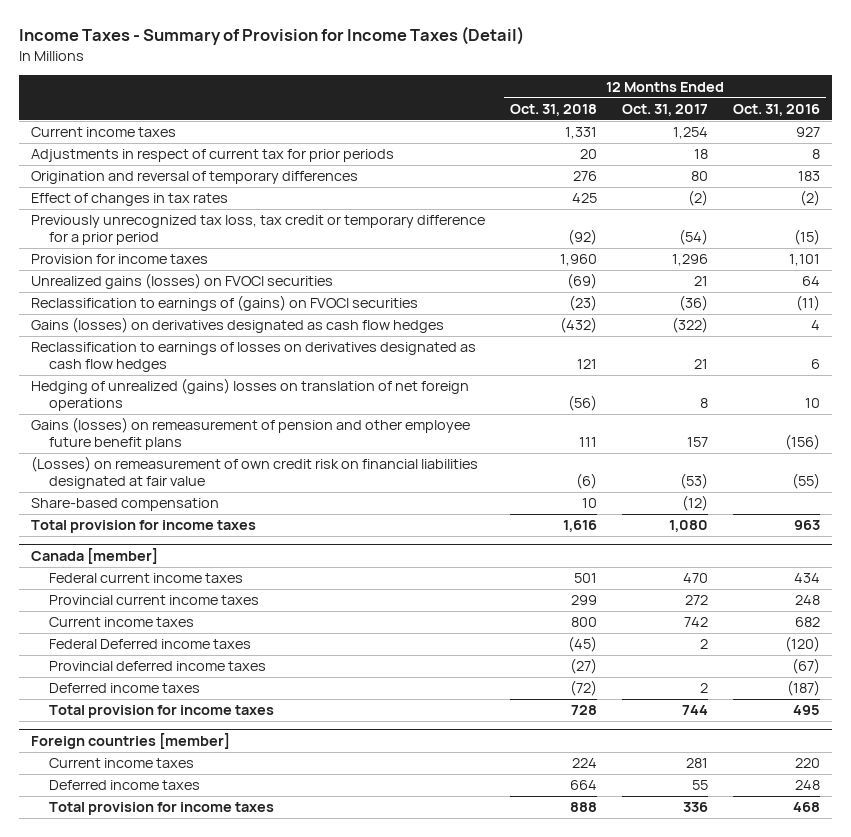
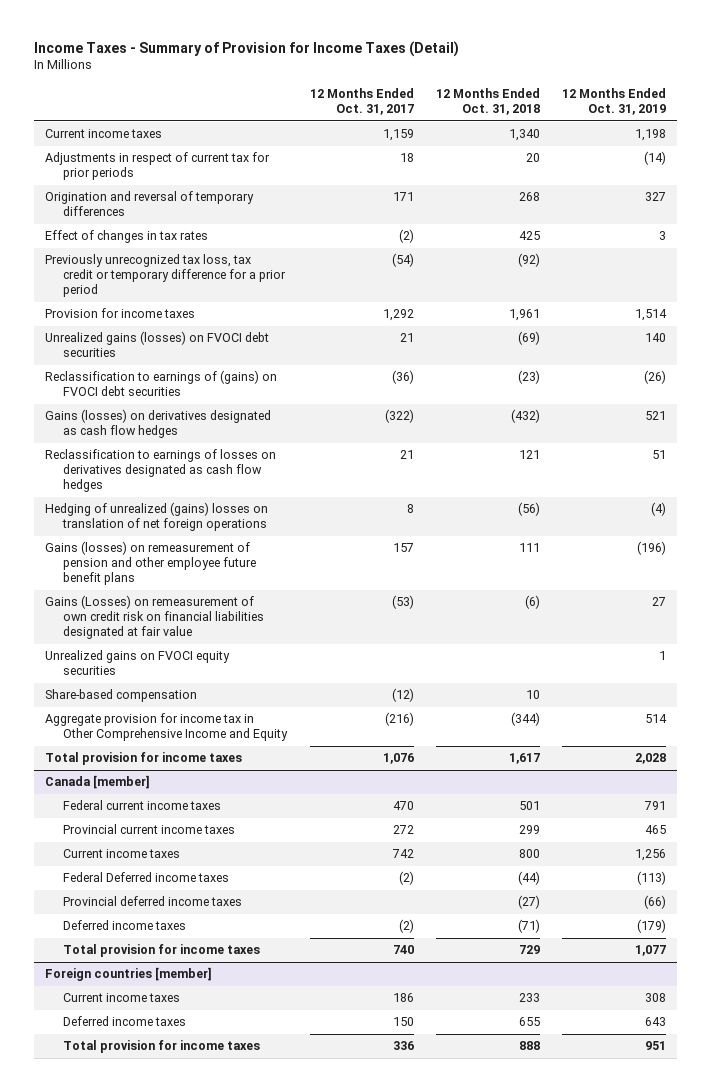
- | 12 Months Ended Oct. 31, 2018 | 12 Months Ended Oct. 31, 2017 | 12 Months Ended Oct. 31, 2016
+ | 12 Months Ended Oct. 31, 2017 | 12 Months Ended Oct. 31, 2018 | 12 Months Ended Oct. 31, 2019
- Current income taxes | 1,331 | 1,254 | 927
+ Current income taxes | 1,159 | 1,340 | 1,198
- Origination and reversal of temporary differences | 276 | 80 | 183
+ Origination and reversal of temporary differences | 171 | 268 | 327
- Provision for income taxes | 1,960 | 1,296 | 1,101
- Unrealized gains (losses) on FVOCI securities | (69) | 21 | 64
- Reclassification to earnings of (gains) on FVOCI securities | (23) | (36) | (11)
+ Provision for income taxes | 1,292 | 1,961 | 1,514
+ Unrealized gains (losses) on FVOCI debt securities | 21 | (69) | 140
+ Reclassification to earnings of (gains) on FVOCI debt securities | (36) | (23) | (26)
- (Losses) on remeasurement of own credit risk on financial liabilities designated at fair value | (6) | (53) | (55)
+ Gains (Losses) on remeasurement of own credit risk on financial liabilities designated at fair value | (53) | (6) | 27
+ Unrealized gains on FVOCI equity securities | | | 1
- Total provision for income taxes | 1,616 | 1,080 | 963
+ Aggregate provision for income tax in Other Comprehensive Income and Equity | (216) | (344) | 514
+ Total provision for income taxes | 1,076 | 1,617 | 2,028
@ Canada [member]
- Federal Deferred income taxes | (45) | 2 | (120)
+ Federal Deferred income taxes | (2) | (44) | (113)
- Deferred income taxes | (72) | 2 | (187)
- Total provision for income taxes | 728 | 744 | 495
+ Deferred income taxes | (2) | (71) | (179)
+ Total provision for income taxes | 740 | 729 | 1,077
@ Foreign countries [member]
- Current income taxes | 224 | 281 | 220
- Deferred income taxes | 664 | 55 | 248
+ Current income taxes | 186 | 233 | 308
+ Deferred income taxes | 150 | 655 | 643

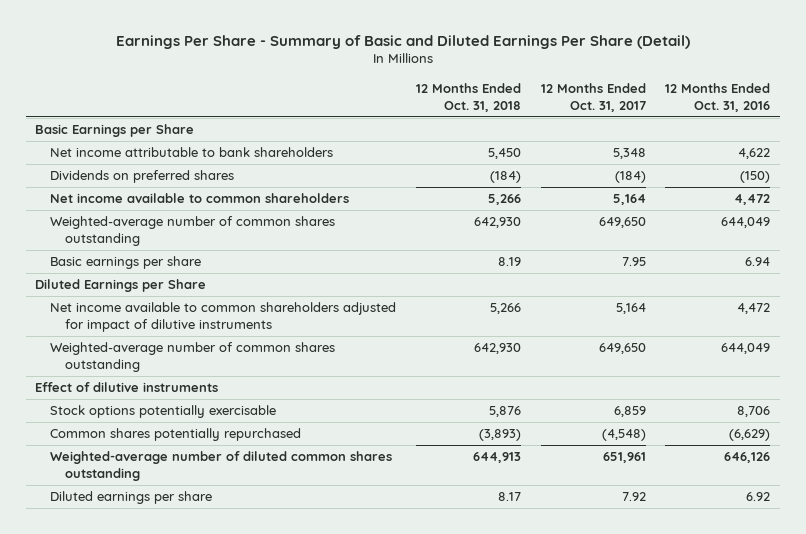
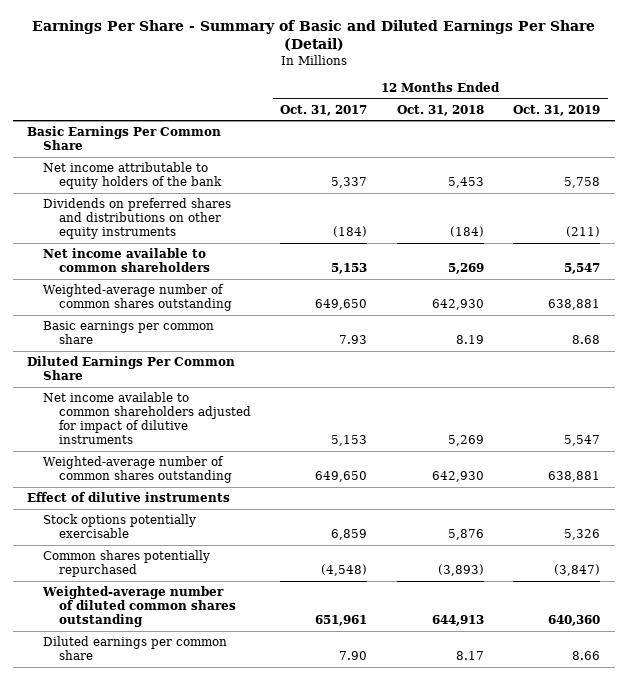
- | 12 Months Ended Oct. 31, 2018 | 12 Months Ended Oct. 31, 2017 | 12 Months Ended Oct. 31, 2016
+ | 12 Months Ended Oct. 31, 2017 | 12 Months Ended Oct. 31, 2018 | 12 Months Ended Oct. 31, 2019
- Basic Earnings per Share
- Net income attributable to bank shareholders | 5,450 | 5,348 | 4,622
- Dividends on preferred shares | (184) | (184) | (150)
- Net income available to common shareholders | 5,266 | 5,164 | 4,472
+ Basic Earnings Per Common Share
+ Net income attributable to equity holders of the bank | 5,337 | 5,453 | 5,758
+ Dividends on preferred shares and distributions on other equity instruments | (184) | (184) | (211)
+ Net income available to common shareholders | 5,153 | 5,269 | 5,547
- Basic earnings per share | 8.19 | 7.95 | 6.94
- Diluted Earnings per Share
- Net income available to common shareholders adjusted for impact of dilutive instruments | 5,266 | 5,164 | 4,472
+ Basic earnings per common share | 7.93 | 8.19 | 8.68
+ Diluted Earnings Per Common Share
+ Net income available to common shareholders adjusted for impact of dilutive instruments | 5,153 | 5,269 | 5,547
- Diluted earnings per share | 8.17 | 7.92 | 6.92
+ Diluted earnings per common share | 7.90 | 8.17 | 8.66

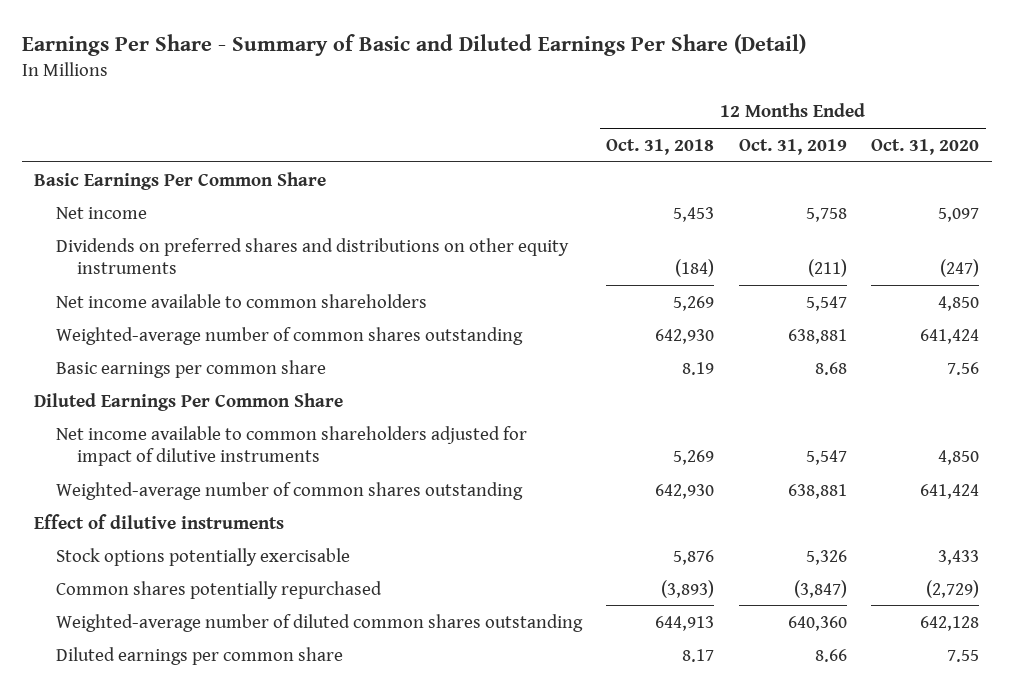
- | 12 Months Ended Oct. 31, 2017 | 12 Months Ended Oct. 31, 2018 | 12 Months Ended Oct. 31, 2019
+ | 12 Months Ended Oct. 31, 2018 | 12 Months Ended Oct. 31, 2019 | 12 Months Ended Oct. 31, 2020
- Net income attributable to equity holders of the bank | 5,337 | 5,453 | 5,758
+ Net income | 5,453 | 5,758 | 5,097

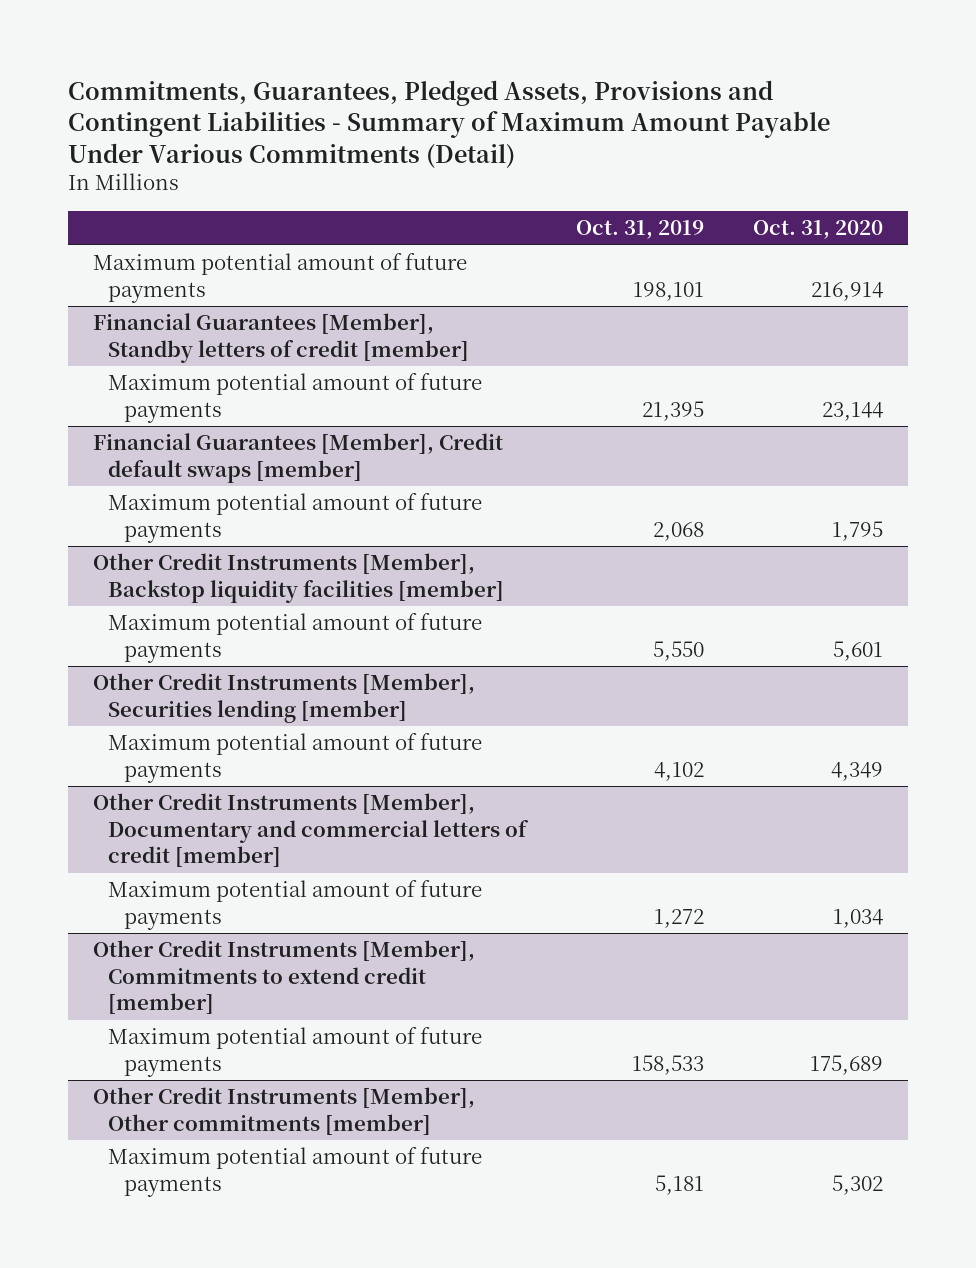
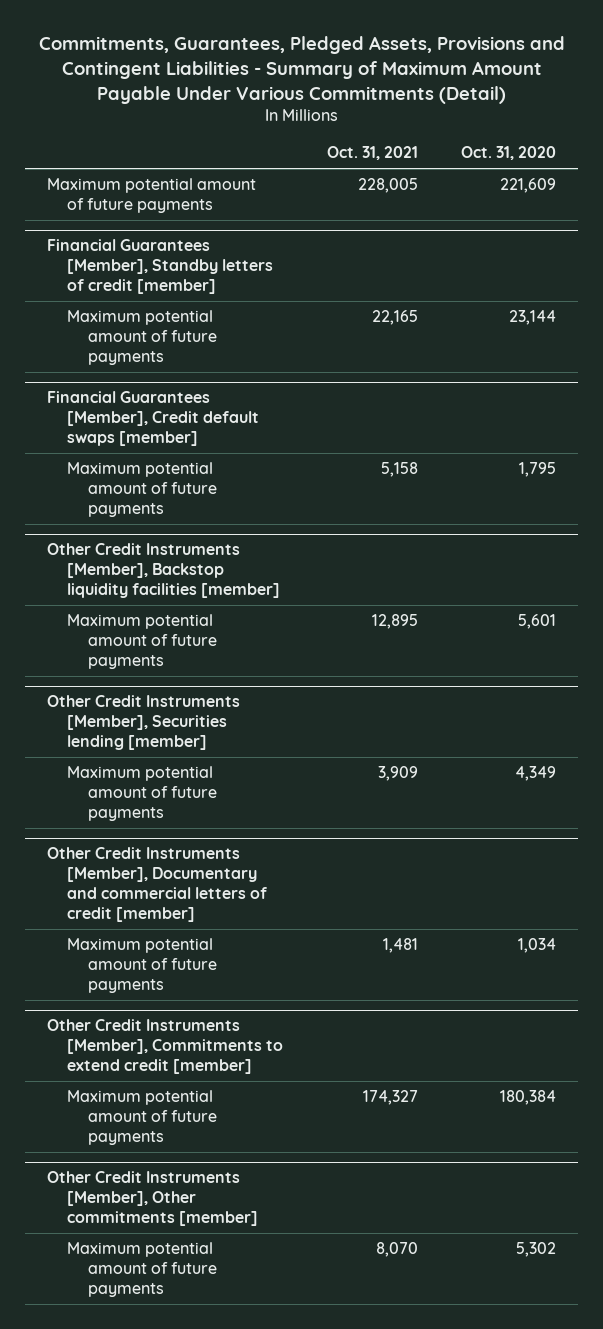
- | Oct. 31, 2019 | Oct. 31, 2020
+ | Oct. 31, 2021 | Oct. 31, 2020
- Maximum potential amount of future payments | 198,101 | 216,914
+ Maximum potential amount of future payments | 228,005 | 221,609
@ Other Credit Instruments [Member], Commitments to extend credit [member]
- Maximum potential amount of future payments | 158,533 | 175,689
+ Maximum potential amount of future payments | 174,327 | 180,384

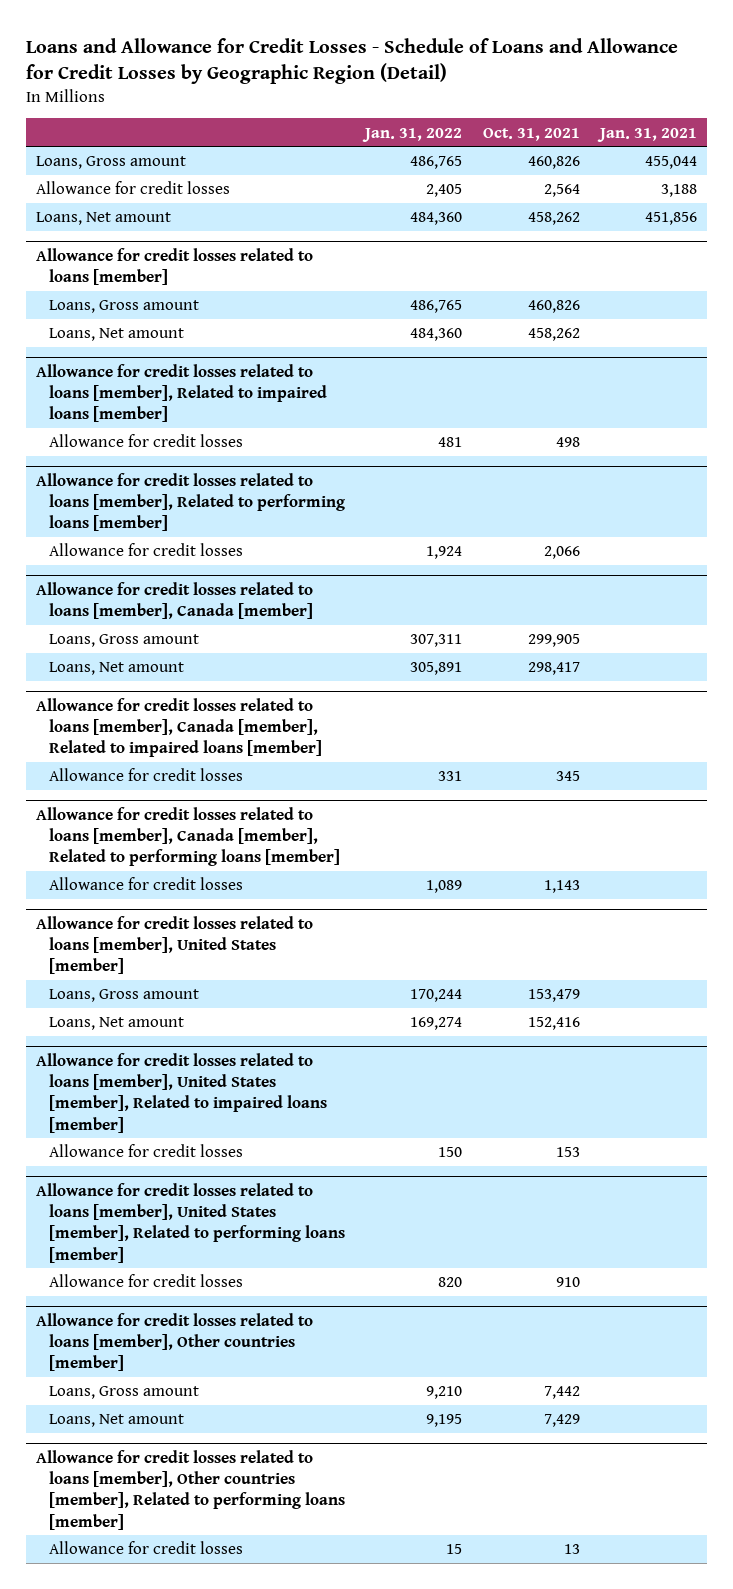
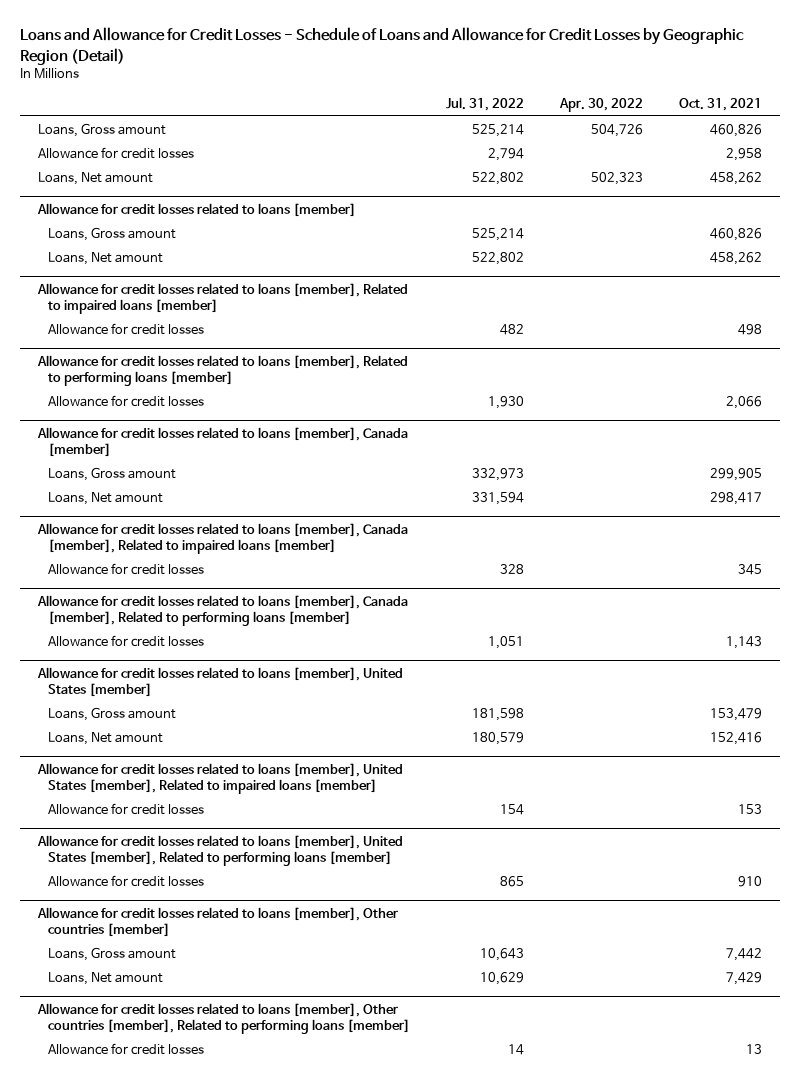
- | Jan. 31, 2022 | Oct. 31, 2021 | Jan. 31, 2021
+ | Jul. 31, 2022 | Apr. 30, 2022 | Oct. 31, 2021
- Allowance for credit losses | 2,405 | 2,564 | 3,188
+ Allowance for credit losses | 2,794 | | 2,958

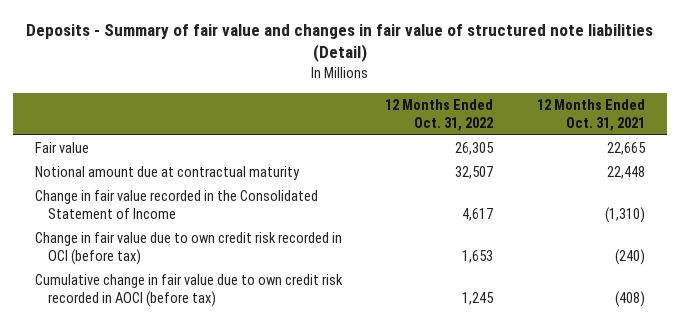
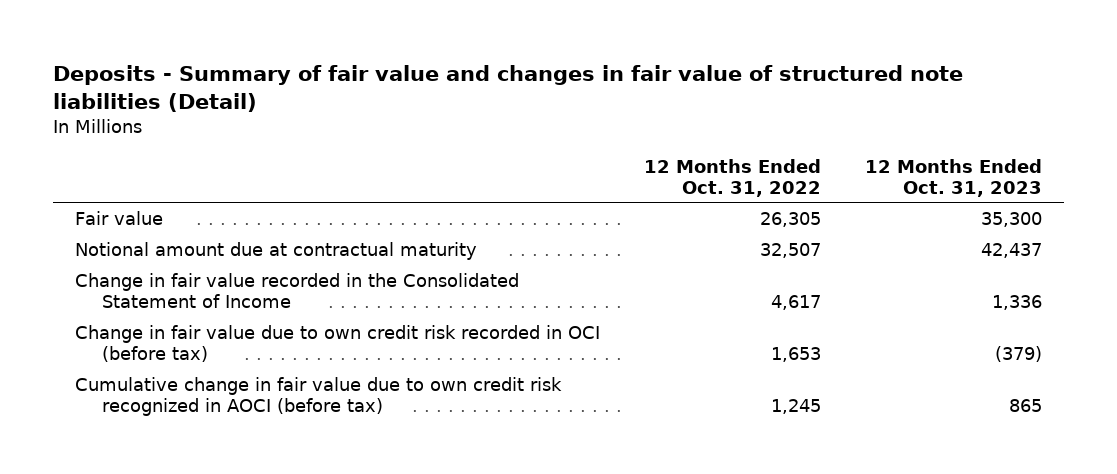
- | 12 Months Ended Oct. 31, 2022 | 12 Months Ended Oct. 31, 2021
+ | 12 Months Ended Oct. 31, 2022 | 12 Months Ended Oct. 31, 2023
- Cumulative change in fair value due to own credit risk recorded in AOCI (before tax) | 1,245 | (408)
+ Cumulative change in fair value due to own credit risk recognized in AOCI (before tax) | 1,245 | 865

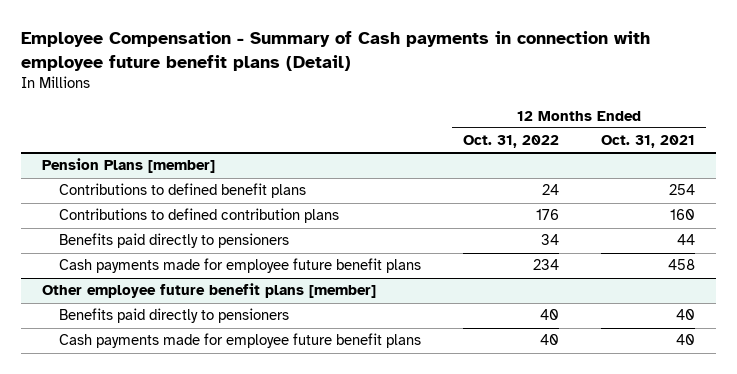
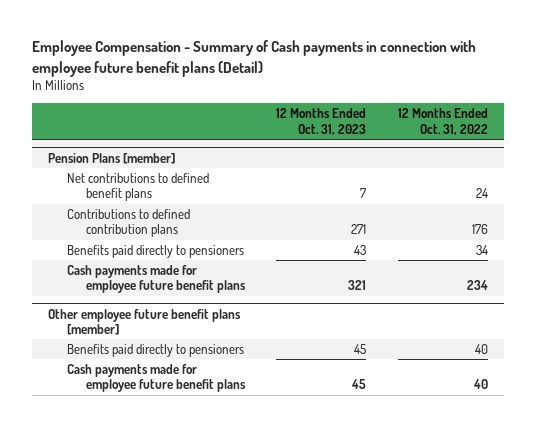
- | 12 Months Ended Oct. 31, 2022 | 12 Months Ended Oct. 31, 2021
+ | 12 Months Ended Oct. 31, 2023 | 12 Months Ended Oct. 31, 2022
@ Pension Plans [member]
- Contributions to defined benefit plans | 24 | 254
+ Net contributions to defined benefit plans | 7 | 24

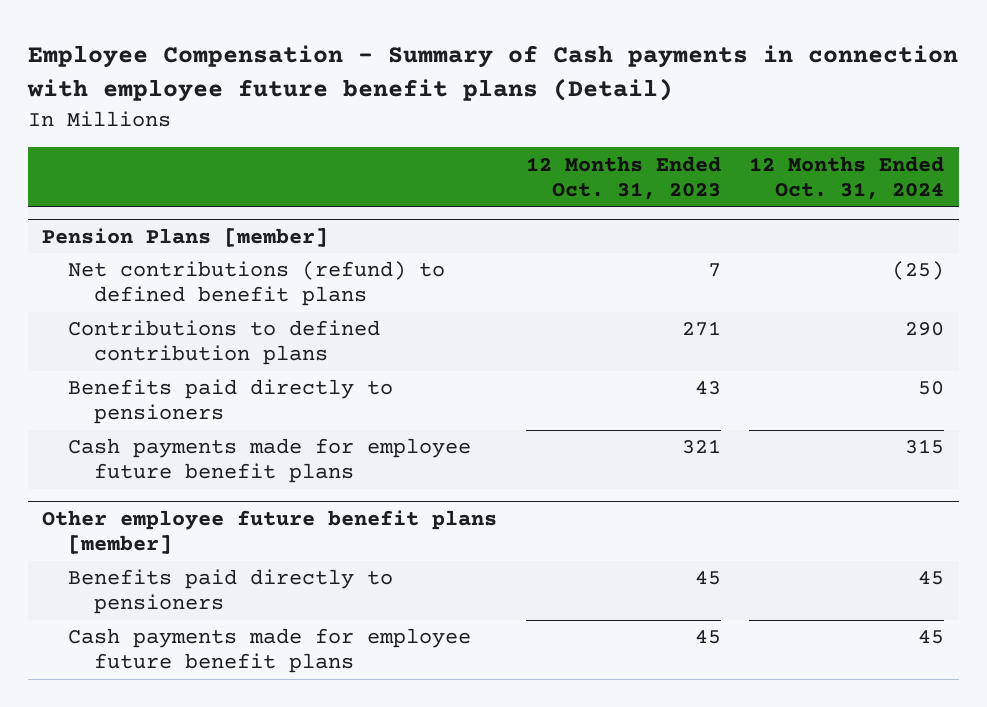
- | 12 Months Ended Oct. 31, 2023 | 12 Months Ended Oct. 31, 2022
+ | 12 Months Ended Oct. 31, 2023 | 12 Months Ended Oct. 31, 2024
@ Pension Plans [member]
- Net contributions to defined benefit plans | 7 | 24
+ Net contributions (refund) to defined benefit plans | 7 | (25)

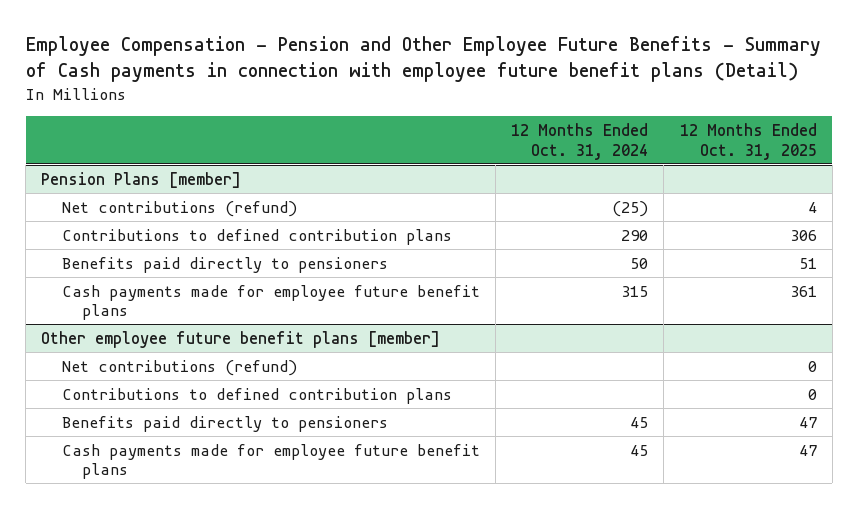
- Employee Compensation - Summary of Cash payments in connection with employee future benefit plans (Detail)
+ Employee Compensation - Pension and Other Employee Future Benefits - Summary of Cash payments in connection with employee future benefit plans (Detail)
- | 12 Months Ended Oct. 31, 2023 | 12 Months Ended Oct. 31, 2024
+ | 12 Months Ended Oct. 31, 2024 | 12 Months Ended Oct. 31, 2025
@ Pension Plans [member]
- Net contributions (refund) to defined benefit plans | 7 | (25)
+ Net contributions (refund) | (25) | 4
@ Other employee future benefit plans [member]
+ Net contributions (refund) | | 0
+ Contributions to defined contribution plans | | 0

